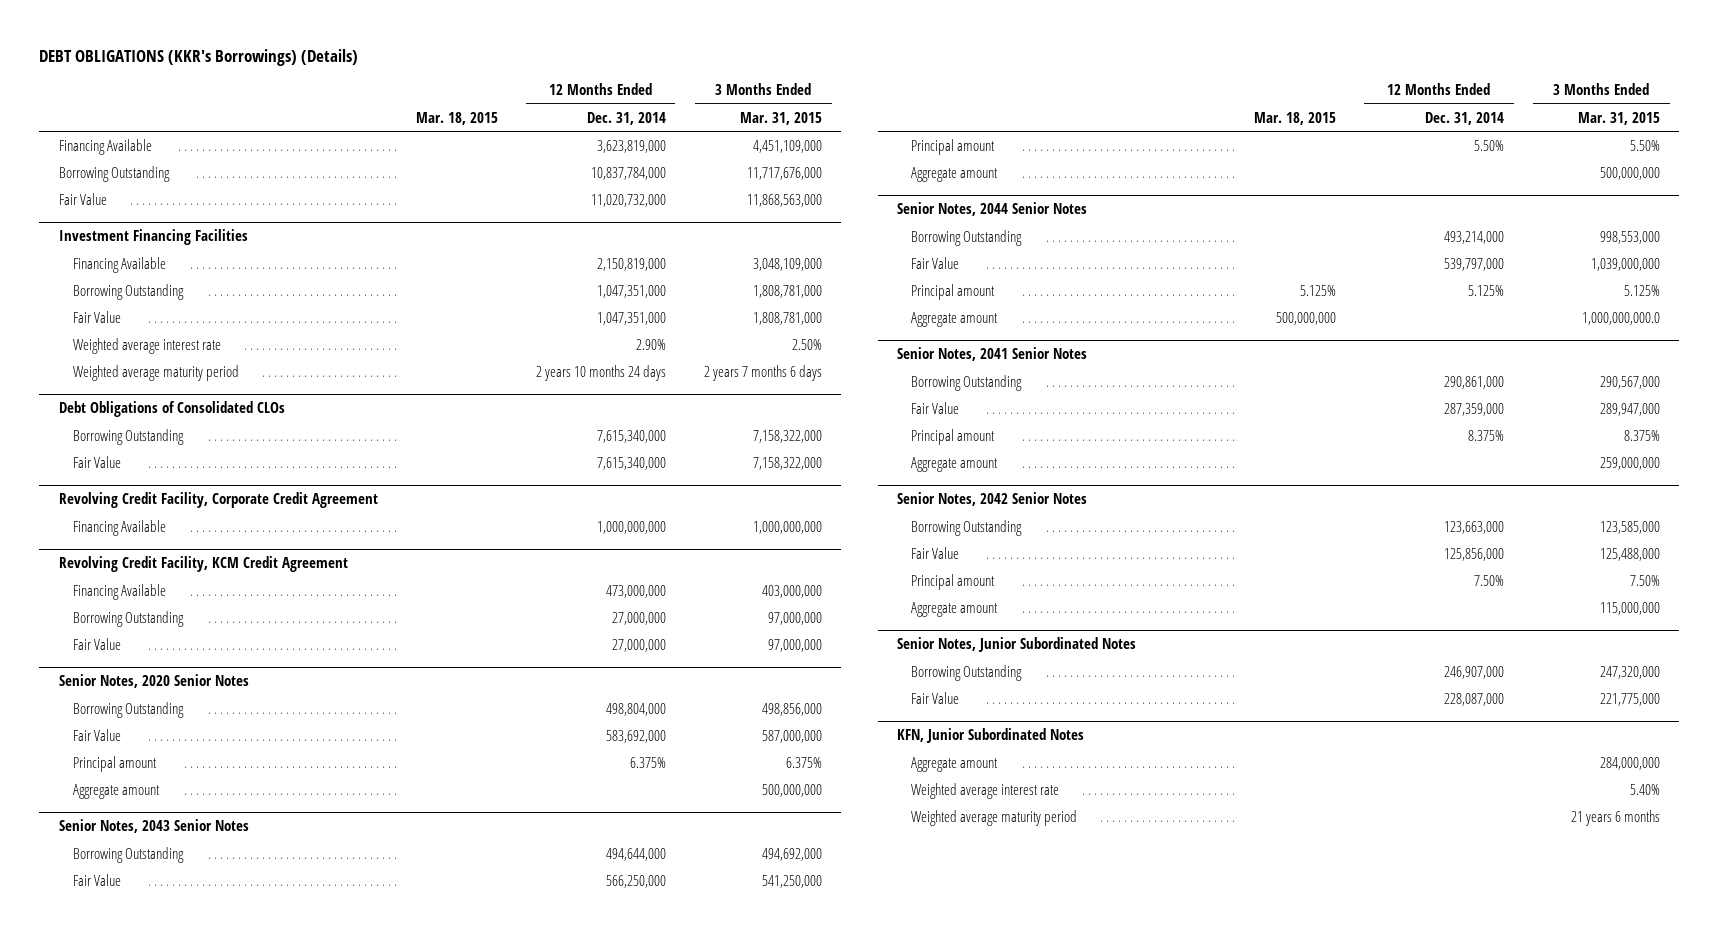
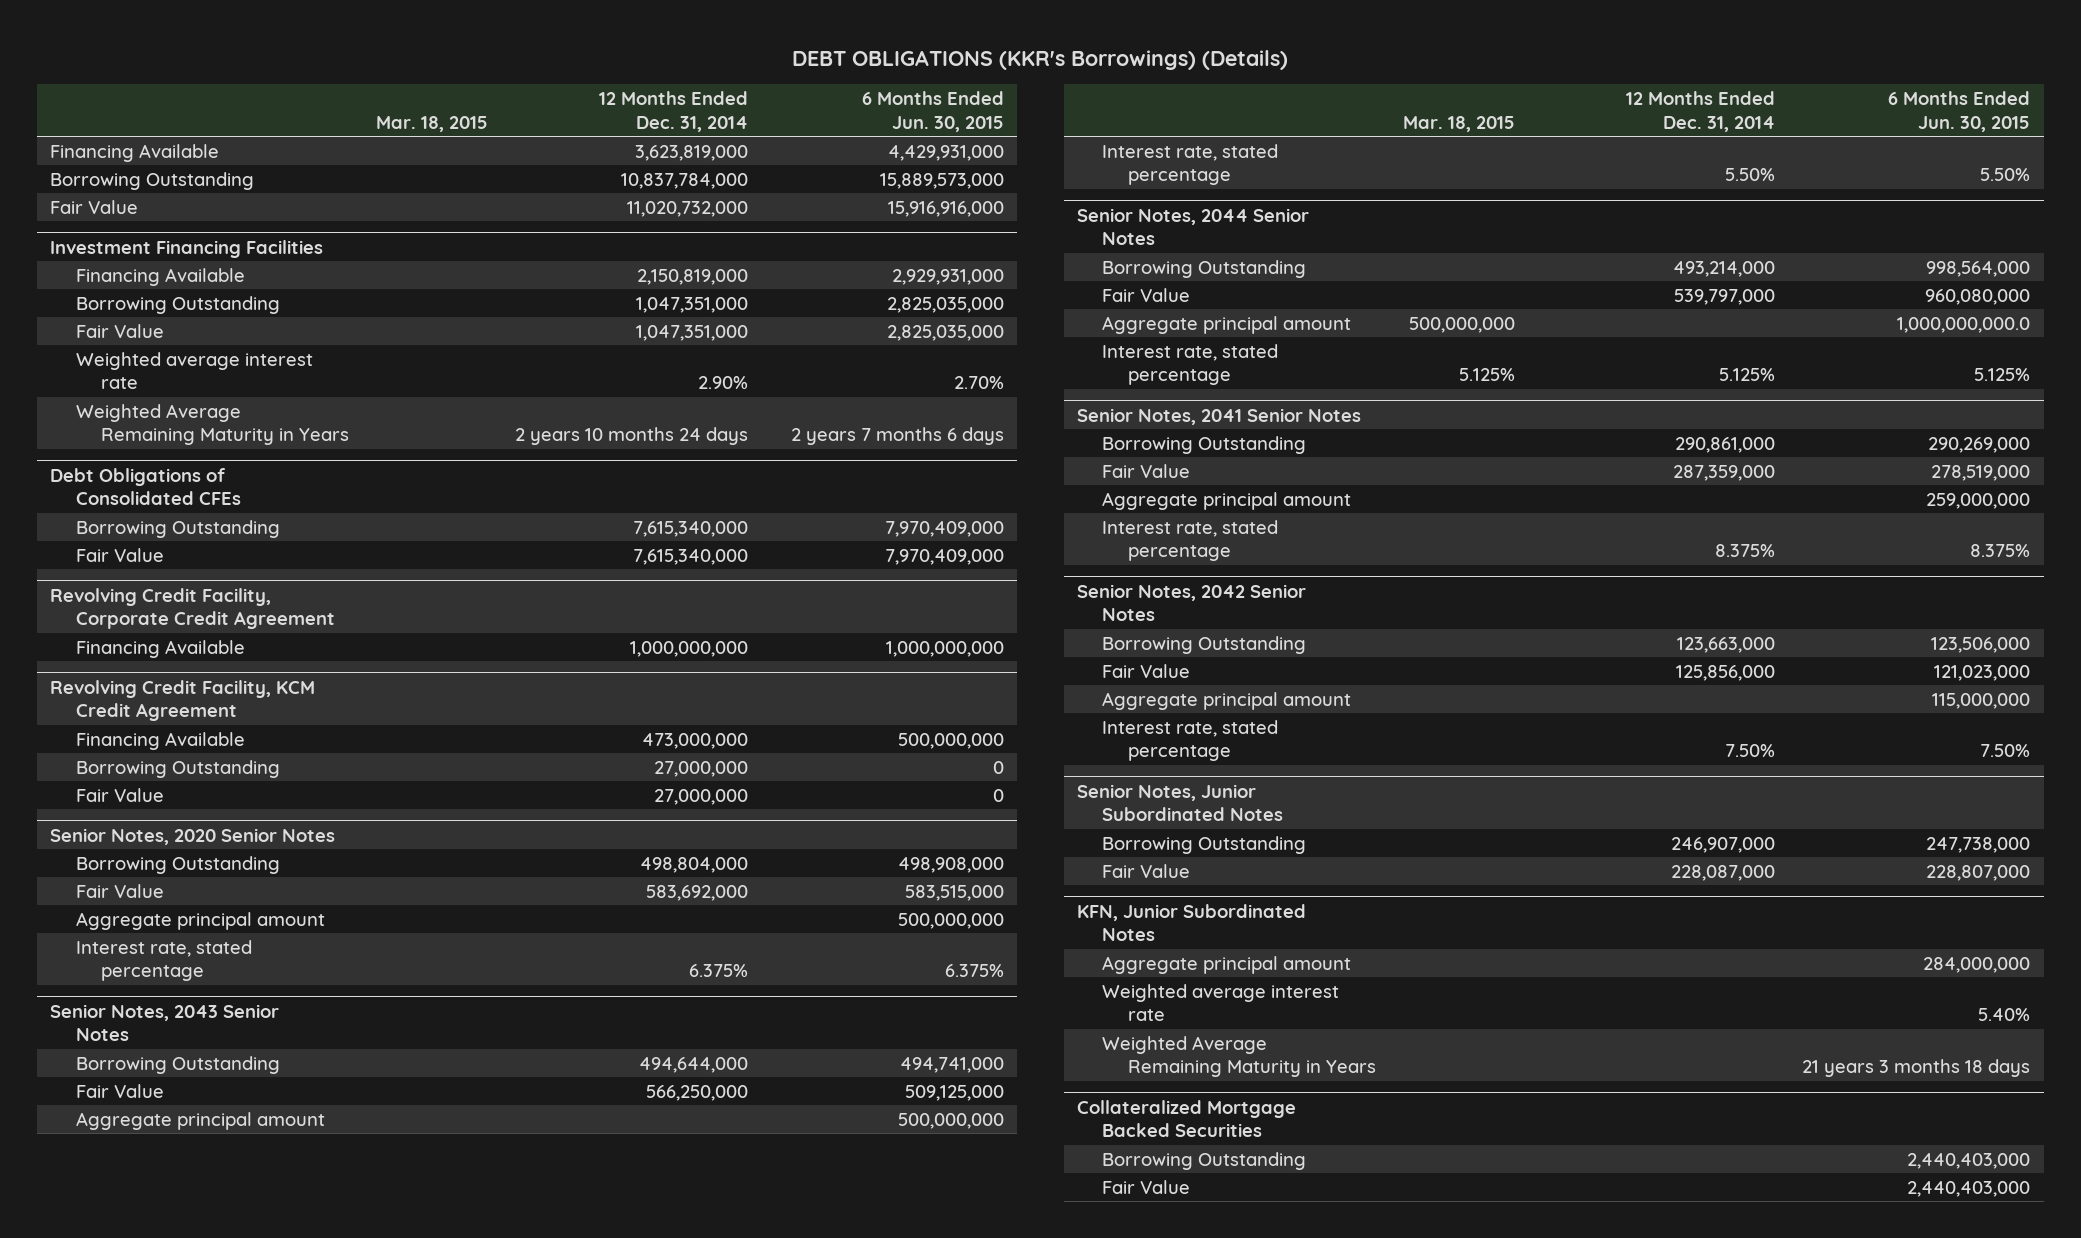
- | Mar. 18, 2015 | 12 Months Ended Dec. 31, 2014 | 3 Months Ended Mar. 31, 2015
+ | Mar. 18, 2015 | 12 Months Ended Dec. 31, 2014 | 6 Months Ended Jun. 30, 2015
@ Investment Financing Facilities
- Weighted average maturity period | | 2 years 10 months 24 days | 2 years 7 months 6 days
- Debt Obligations of Consolidated CLOs
@ Investment Financing Facilities
+ Weighted Average Remaining Maturity in Years | | 2 years 10 months 24 days | 2 years 7 months 6 days
+ Debt Obligations of Consolidated CFEs
@ Senior Notes, 2020 Senior Notes
- Principal amount | | 6.375% | 6.375%
- Aggregate amount | | | 500,000,000
+ Aggregate principal amount | | | 500,000,000
+ Interest rate, stated percentage | | 6.375% | 6.375%
@ Senior Notes, 2043 Senior Notes
- Principal amount | | 5.50% | 5.50%
- Aggregate amount | | | 500,000,000
+ Aggregate principal amount | | | 500,000,000
+ Interest rate, stated percentage | | 5.50% | 5.50%
@ Senior Notes, 2044 Senior Notes
- Principal amount | 5.125% | 5.125% | 5.125%
- Aggregate amount | 500,000,000 | | 1,000,000,000.0
+ Aggregate principal amount | 500,000,000 | | 1,000,000,000.0
+ Interest rate, stated percentage | 5.125% | 5.125% | 5.125%
@ Senior Notes, 2041 Senior Notes
- Principal amount | | 8.375% | 8.375%
- Aggregate amount | | | 259,000,000
+ Aggregate principal amount | | | 259,000,000
+ Interest rate, stated percentage | | 8.375% | 8.375%
@ Senior Notes, 2042 Senior Notes
- Principal amount | | 7.50% | 7.50%
- Aggregate amount | | | 115,000,000
+ Aggregate principal amount | | | 115,000,000
+ Interest rate, stated percentage | | 7.50% | 7.50%
@ KFN, Junior Subordinated Notes
- Aggregate amount | | | 284,000,000
+ Aggregate principal amount | | | 284,000,000
- Weighted average maturity period | | | 21 years 6 months
+ Weighted Average Remaining Maturity in Years | | | 21 years 3 months 18 days
+ Collateralized Mortgage Backed Securities
+ Borrowing Outstanding | | | 2,440,403,000
+ Fair Value | | | 2,440,403,000

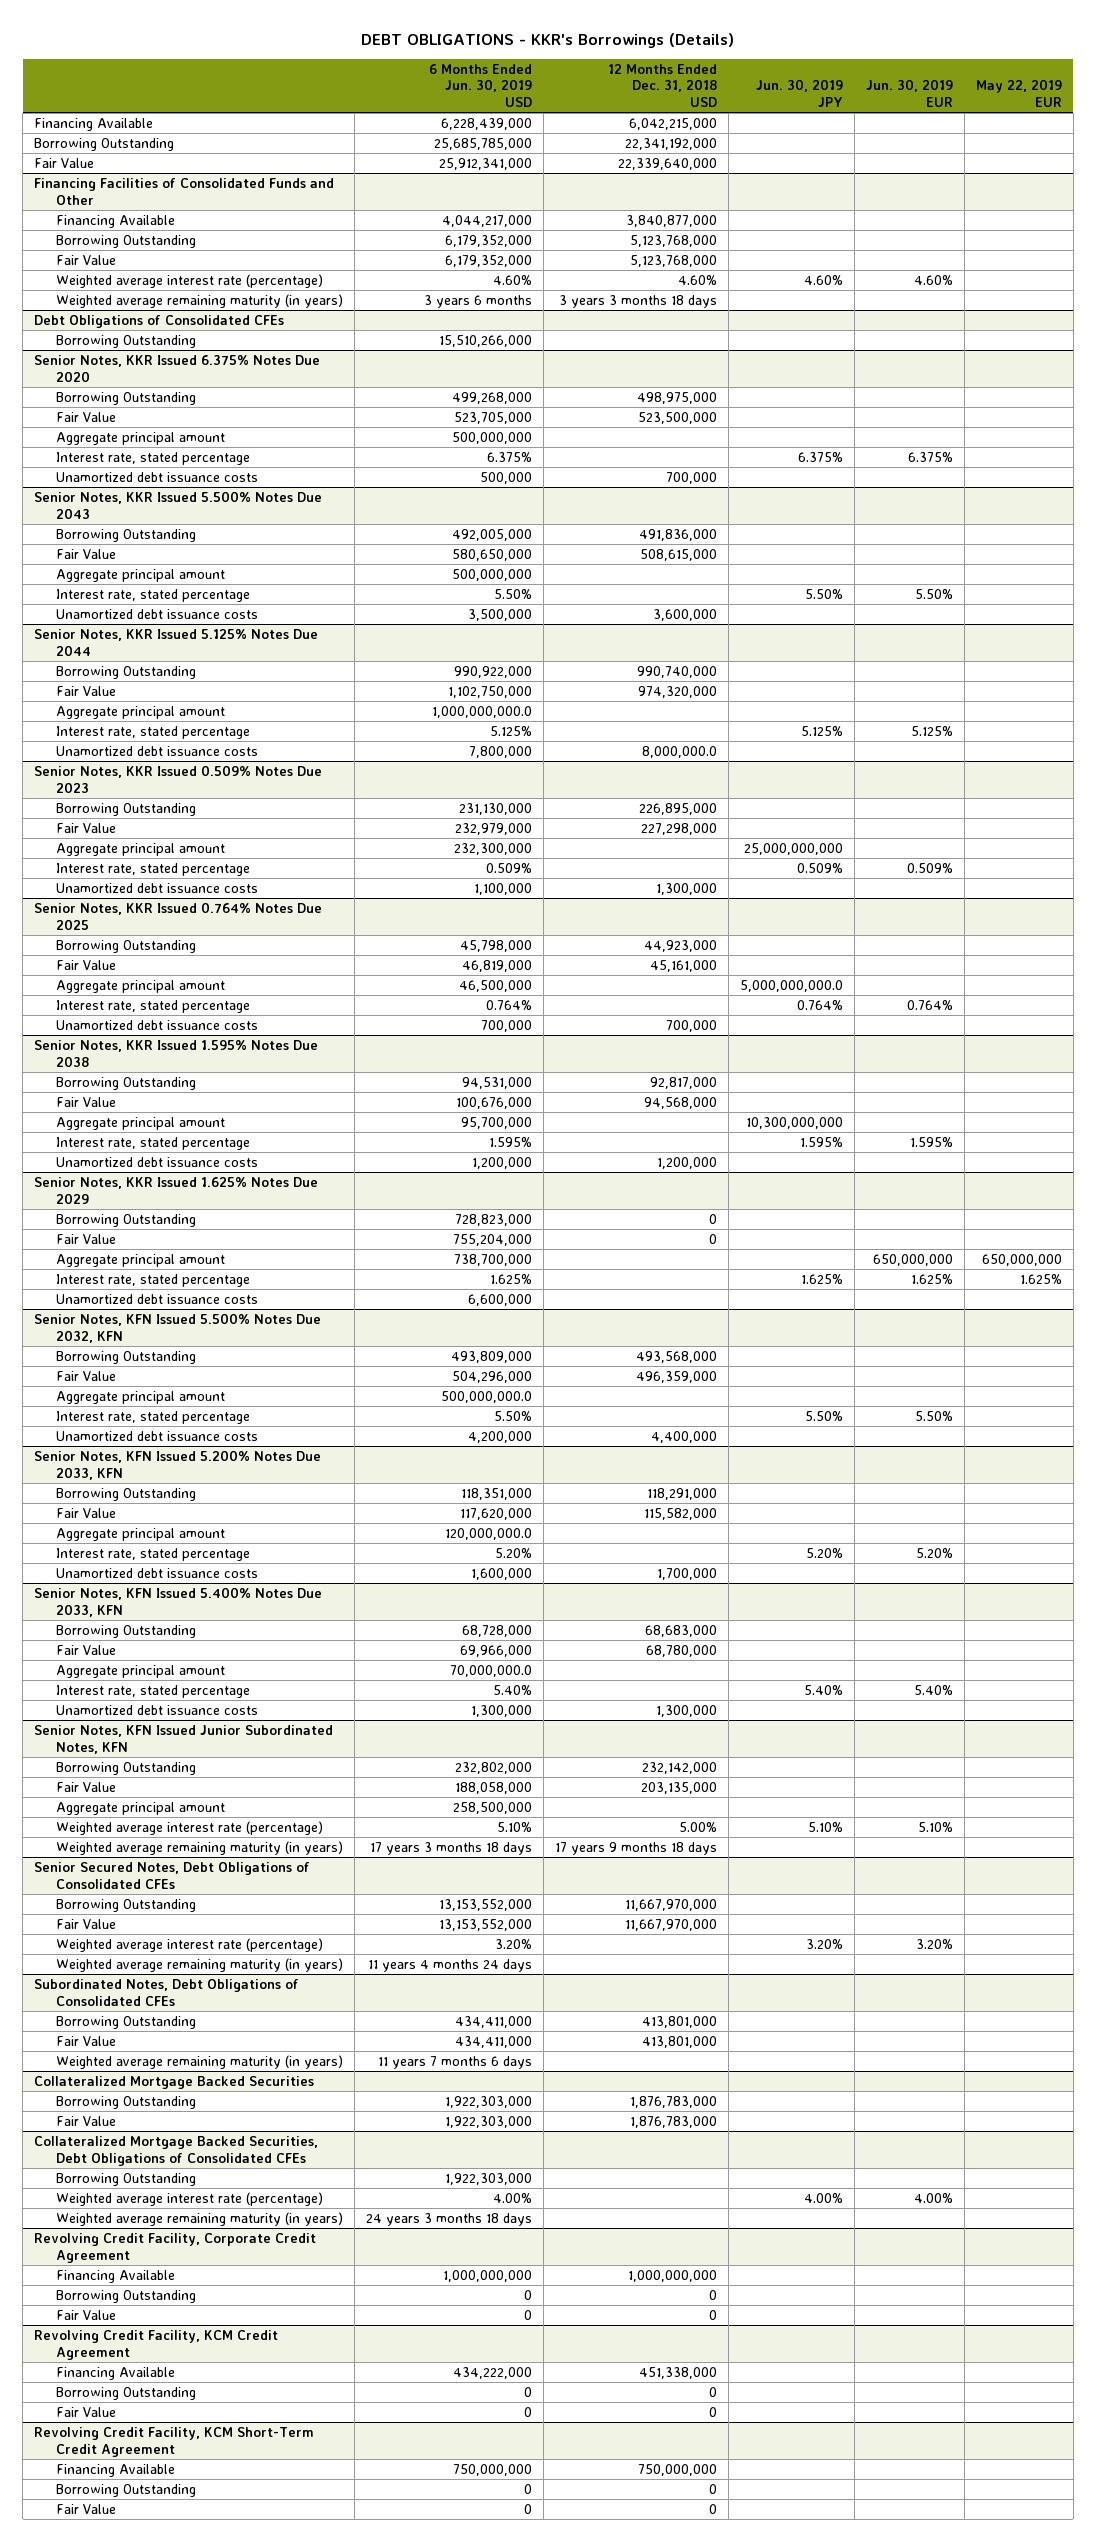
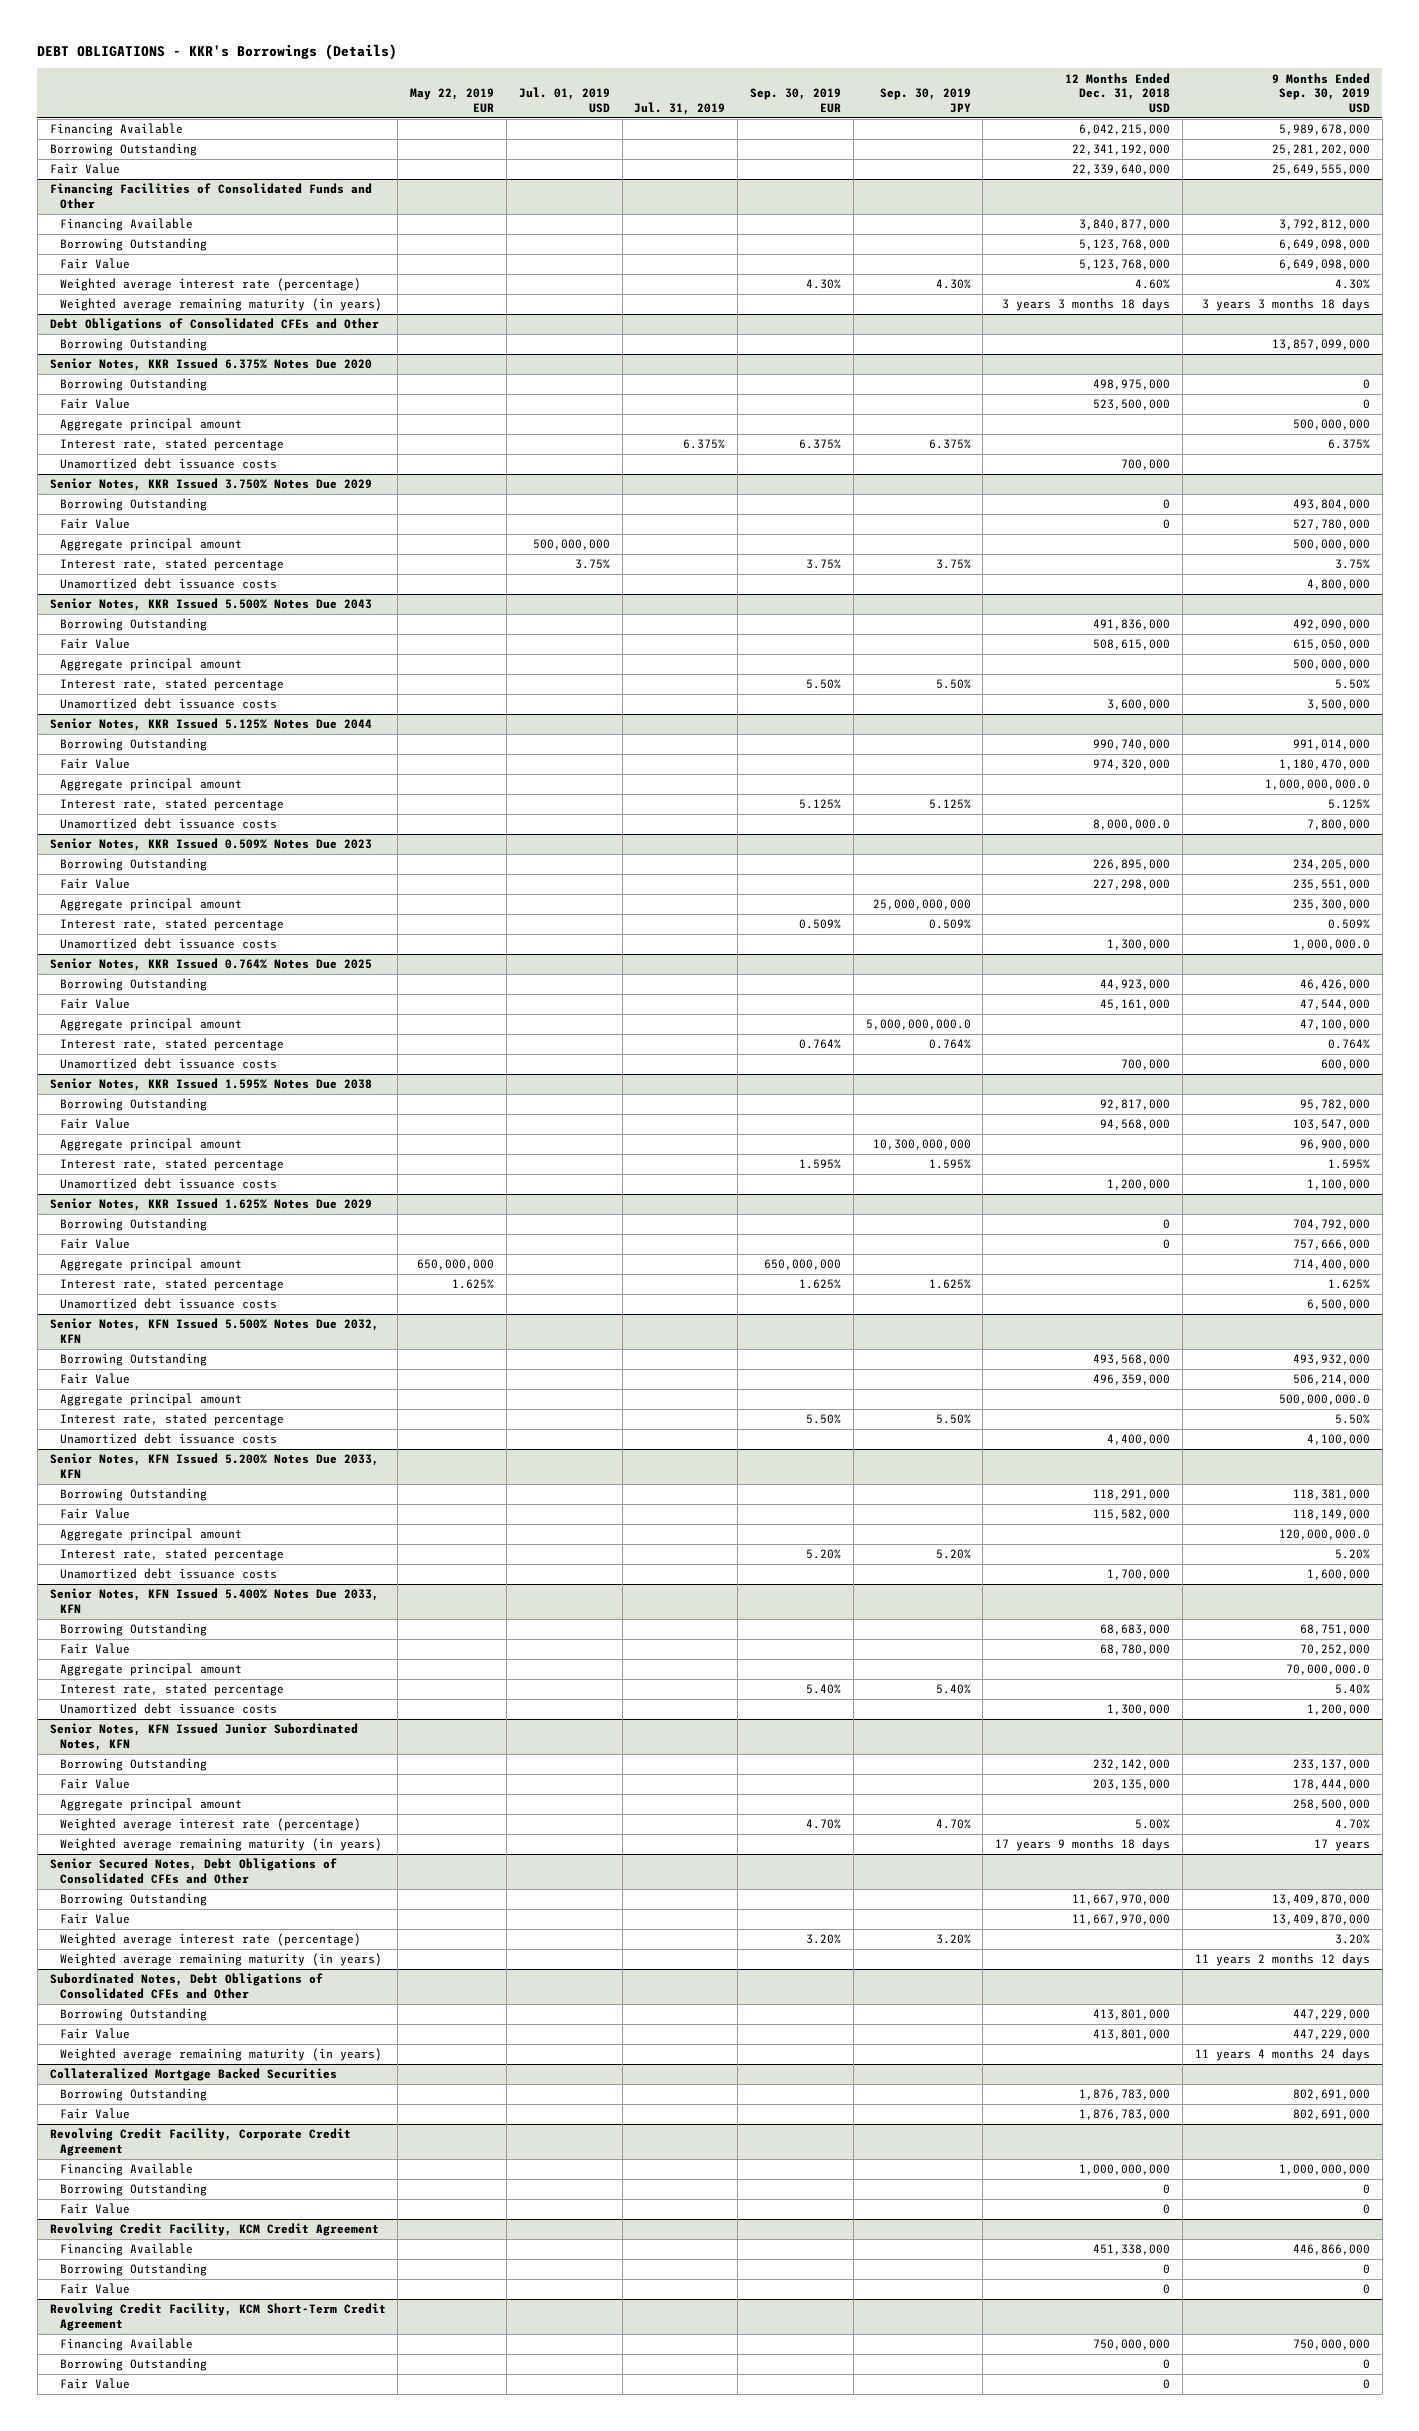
- | 6 Months Ended Jun. 30, 2019 USD | 12 Months Ended Dec. 31, 2018 USD | Jun. 30, 2019 JPY | Jun. 30, 2019 EUR | May 22, 2019 EUR
+ | May 22, 2019 EUR | Jul. 01, 2019 USD | Jul. 31, 2019 | Sep. 30, 2019 EUR | Sep. 30, 2019 JPY | 12 Months Ended Dec. 31, 2018 USD | 9 Months Ended Sep. 30, 2019 USD
- Debt Obligations of Consolidated CFEs
+ Debt Obligations of Consolidated CFEs and Other
+ Senior Notes, KKR Issued 3.750% Notes Due 2029
+ Borrowing Outstanding | | | | | | 0 | 493,804,000
+ Fair Value | | | | | | 0 | 527,780,000
+ Aggregate principal amount | | 500,000,000 | | | | | 500,000,000
+ Interest rate, stated percentage | | 3.75% | | 3.75% | 3.75% | | 3.75%
+ Unamortized debt issuance costs | | | | | | | 4,800,000
- Senior Secured Notes, Debt Obligations of Consolidated CFEs
+ Senior Secured Notes, Debt Obligations of Consolidated CFEs and Other
- Subordinated Notes, Debt Obligations of Consolidated CFEs
+ Subordinated Notes, Debt Obligations of Consolidated CFEs and Other
- Collateralized Mortgage Backed Securities, Debt Obligations of Consolidated CFEs
- Borrowing Outstanding | 1,922,303,000 | | | |
- Weighted average interest rate (percentage) | 4.00% | | 4.00% | 4.00% |
- Weighted average remaining maturity (in years) | 24 years 3 months 18 days | | | |

